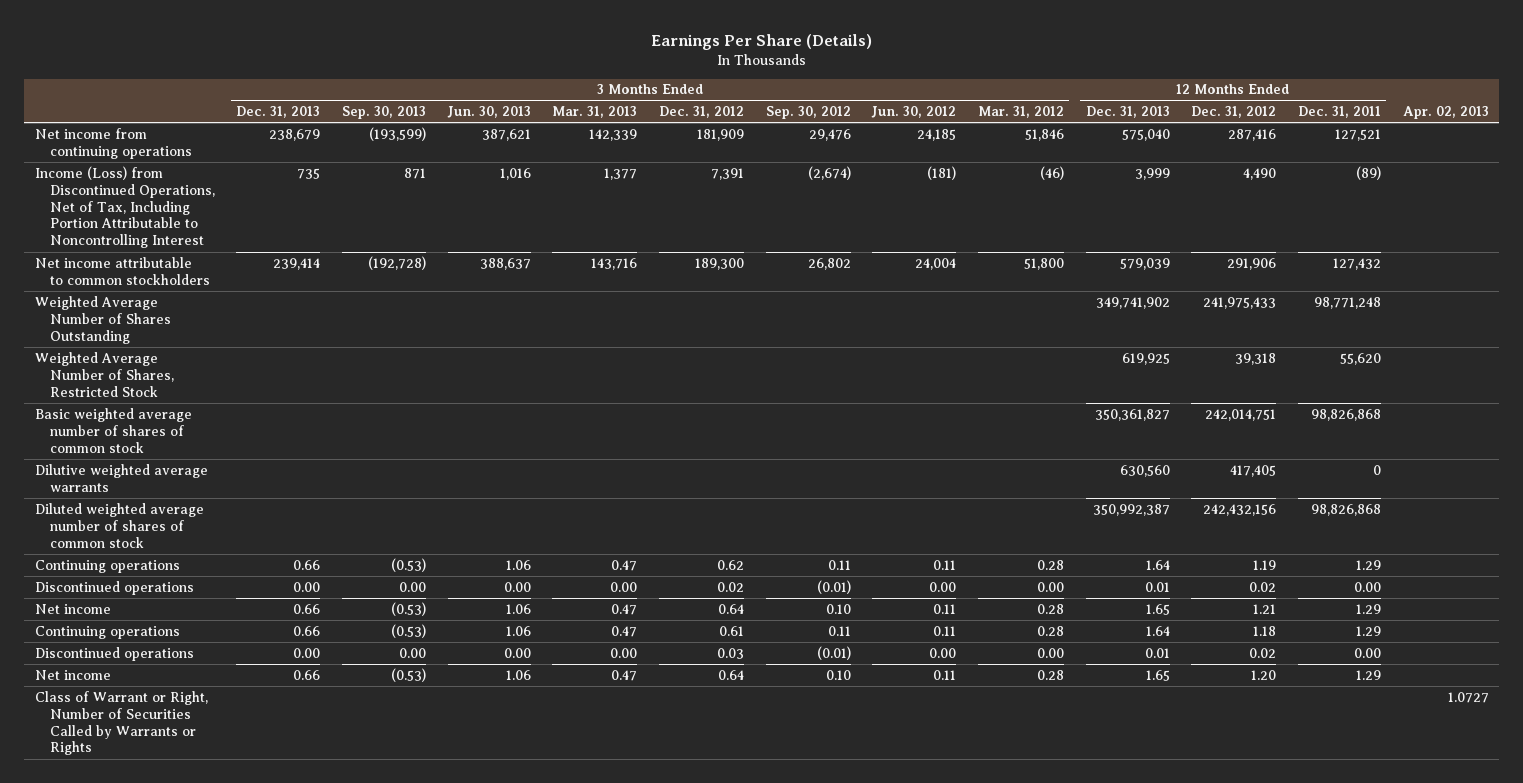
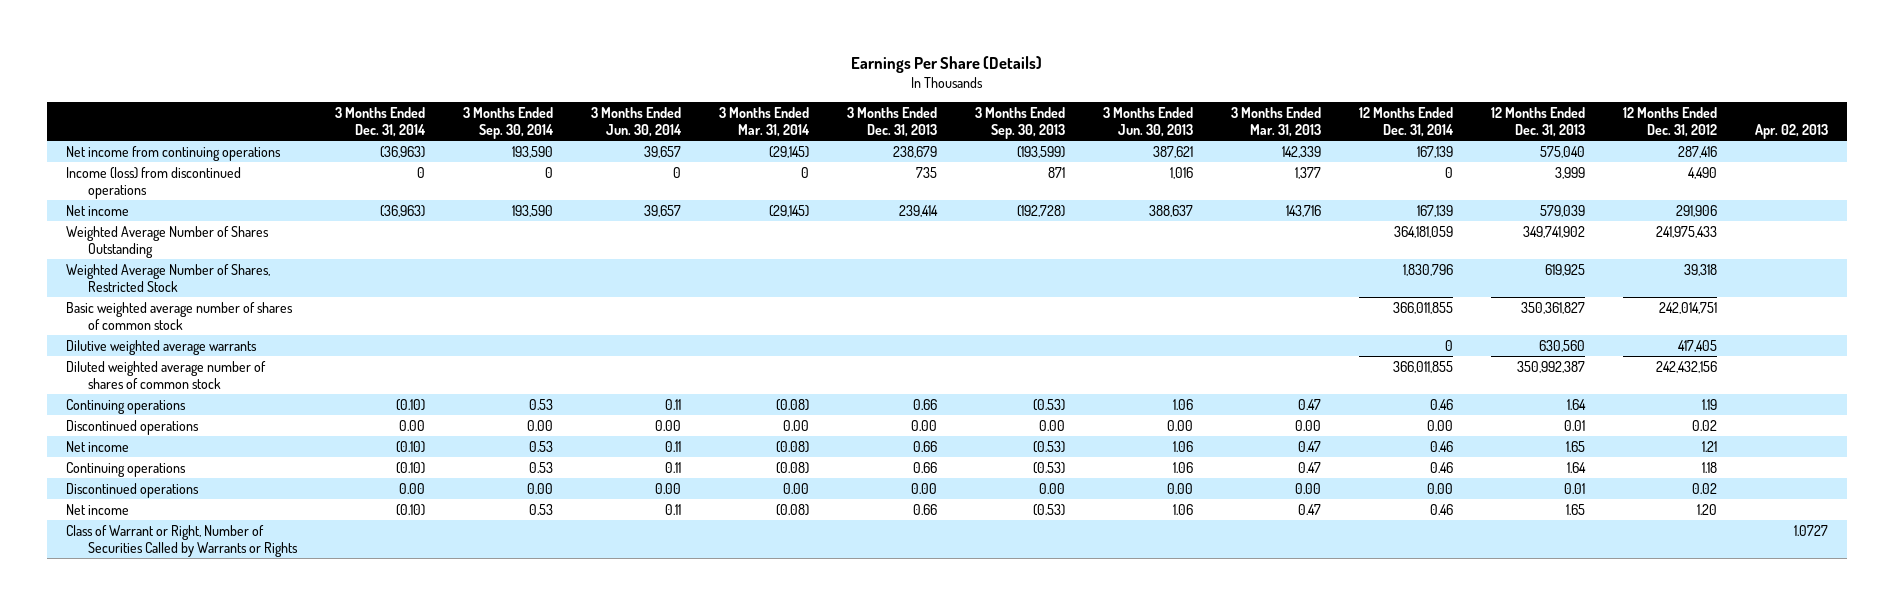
- | 3 Months Ended Dec. 31, 2013 | 3 Months Ended Sep. 30, 2013 | 3 Months Ended Jun. 30, 2013 | 3 Months Ended Mar. 31, 2013 | 3 Months Ended Dec. 31, 2012 | 3 Months Ended Sep. 30, 2012 | 3 Months Ended Jun. 30, 2012 | 3 Months Ended Mar. 31, 2012 | 12 Months Ended Dec. 31, 2013 | 12 Months Ended Dec. 31, 2012 | 12 Months Ended Dec. 31, 2011 | Apr. 02, 2013
+ | 3 Months Ended Dec. 31, 2014 | 3 Months Ended Sep. 30, 2014 | 3 Months Ended Jun. 30, 2014 | 3 Months Ended Mar. 31, 2014 | 3 Months Ended Dec. 31, 2013 | 3 Months Ended Sep. 30, 2013 | 3 Months Ended Jun. 30, 2013 | 3 Months Ended Mar. 31, 2013 | 12 Months Ended Dec. 31, 2014 | 12 Months Ended Dec. 31, 2013 | 12 Months Ended Dec. 31, 2012 | Apr. 02, 2013
- Income (Loss) from Discontinued Operations, Net of Tax, Including Portion Attributable to Noncontrolling Interest | 735 | 871 | 1,016 | 1,377 | 7,391 | (2,674) | (181) | (46) | 3,999 | 4,490 | (89) |
- Net income attributable to common stockholders | 239,414 | (192,728) | 388,637 | 143,716 | 189,300 | 26,802 | 24,004 | 51,800 | 579,039 | 291,906 | 127,432 |
+ Income (loss) from discontinued operations | 0 | 0 | 0 | 0 | 735 | 871 | 1,016 | 1,377 | 0 | 3,999 | 4,490 |
+ Net income | (36,963) | 193,590 | 39,657 | (29,145) | 239,414 | (192,728) | 388,637 | 143,716 | 167,139 | 579,039 | 291,906 |

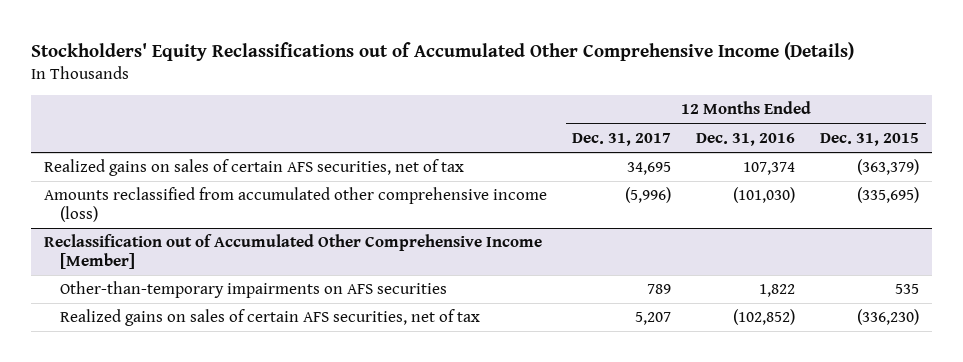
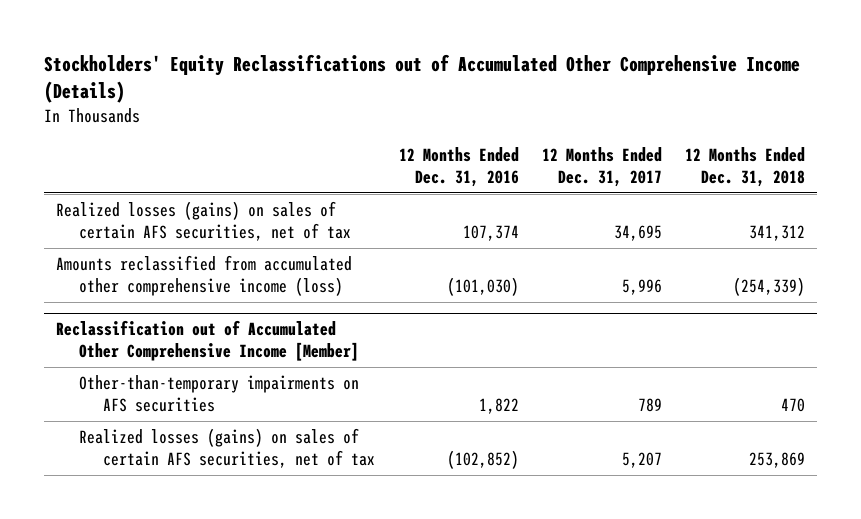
- | 12 Months Ended Dec. 31, 2017 | 12 Months Ended Dec. 31, 2016 | 12 Months Ended Dec. 31, 2015
+ | 12 Months Ended Dec. 31, 2016 | 12 Months Ended Dec. 31, 2017 | 12 Months Ended Dec. 31, 2018
- Realized gains on sales of certain AFS securities, net of tax | 34,695 | 107,374 | (363,379)
- Amounts reclassified from accumulated other comprehensive income (loss) | (5,996) | (101,030) | (335,695)
+ Realized losses (gains) on sales of certain AFS securities, net of tax | 107,374 | 34,695 | 341,312
+ Amounts reclassified from accumulated other comprehensive income (loss) | (101,030) | 5,996 | (254,339)
@ Reclassification out of Accumulated Other Comprehensive Income [Member]
- Realized gains on sales of certain AFS securities, net of tax | 5,207 | (102,852) | (336,230)
+ Realized losses (gains) on sales of certain AFS securities, net of tax | (102,852) | 5,207 | 253,869

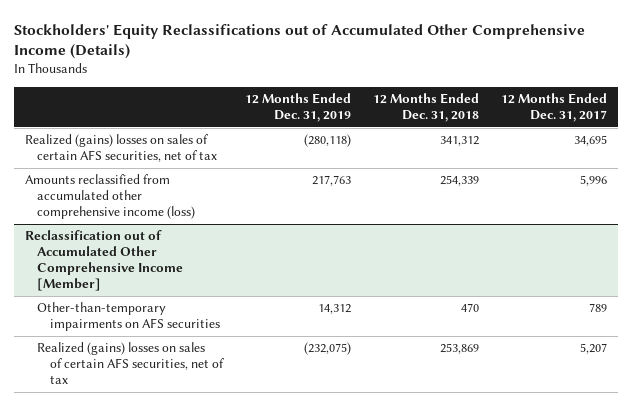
- | 12 Months Ended Dec. 31, 2016 | 12 Months Ended Dec. 31, 2017 | 12 Months Ended Dec. 31, 2018
+ | 12 Months Ended Dec. 31, 2019 | 12 Months Ended Dec. 31, 2018 | 12 Months Ended Dec. 31, 2017
- Realized losses (gains) on sales of certain AFS securities, net of tax | 107,374 | 34,695 | 341,312
- Amounts reclassified from accumulated other comprehensive income (loss) | (101,030) | 5,996 | (254,339)
+ Realized (gains) losses on sales of certain AFS securities, net of tax | (280,118) | 341,312 | 34,695
+ Amounts reclassified from accumulated other comprehensive income (loss) | 217,763 | 254,339 | 5,996
@ Reclassification out of Accumulated Other Comprehensive Income [Member]
- Realized losses (gains) on sales of certain AFS securities, net of tax | (102,852) | 5,207 | 253,869
+ Realized (gains) losses on sales of certain AFS securities, net of tax | (232,075) | 253,869 | 5,207

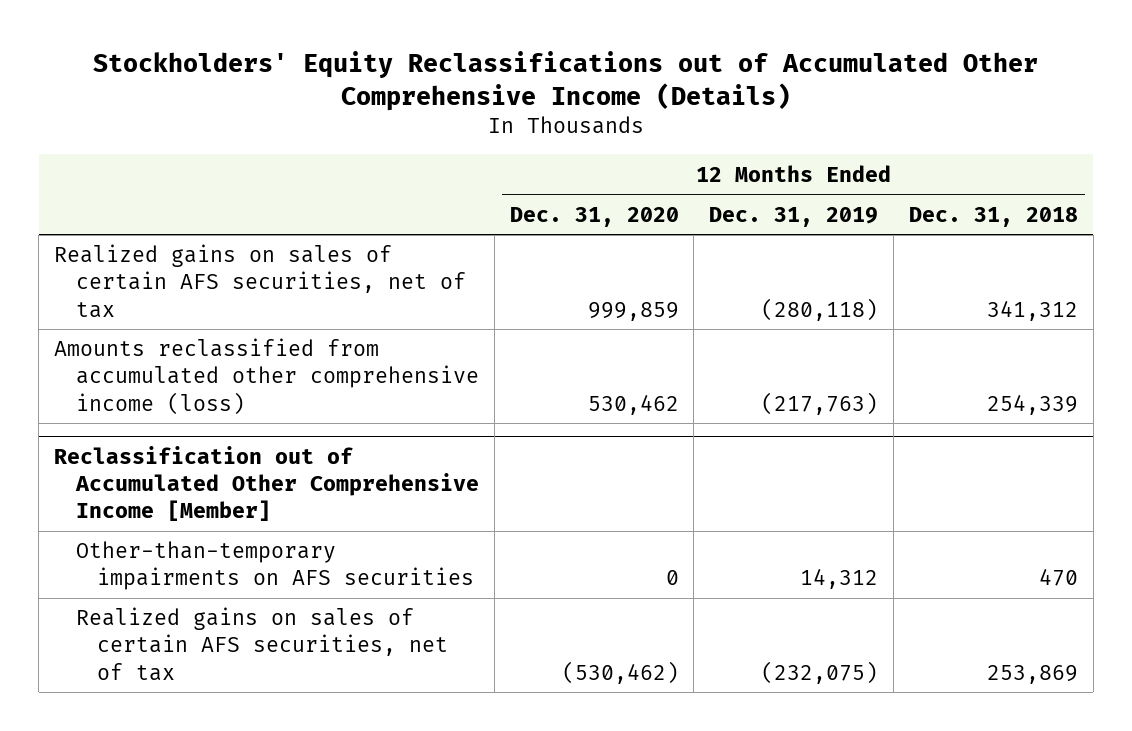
- | 12 Months Ended Dec. 31, 2019 | 12 Months Ended Dec. 31, 2018 | 12 Months Ended Dec. 31, 2017
+ | 12 Months Ended Dec. 31, 2020 | 12 Months Ended Dec. 31, 2019 | 12 Months Ended Dec. 31, 2018
- Realized (gains) losses on sales of certain AFS securities, net of tax | (280,118) | 341,312 | 34,695
- Amounts reclassified from accumulated other comprehensive income (loss) | 217,763 | 254,339 | 5,996
+ Realized gains on sales of certain AFS securities, net of tax | 999,859 | (280,118) | 341,312
+ Amounts reclassified from accumulated other comprehensive income (loss) | 530,462 | (217,763) | 254,339
@ Reclassification out of Accumulated Other Comprehensive Income [Member]
- Realized (gains) losses on sales of certain AFS securities, net of tax | (232,075) | 253,869 | 5,207
+ Realized gains on sales of certain AFS securities, net of tax | (530,462) | (232,075) | 253,869

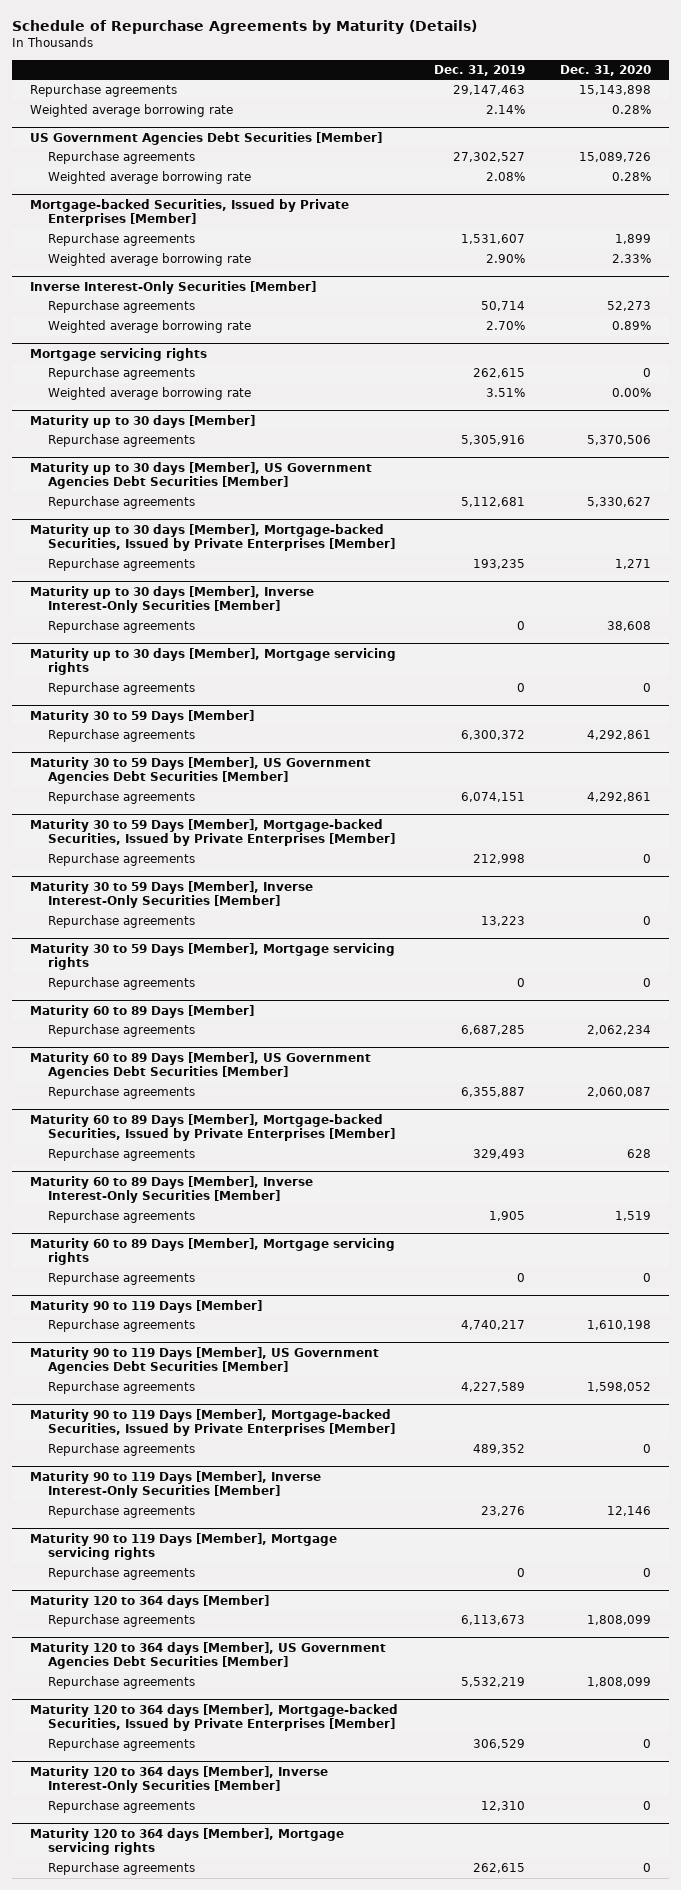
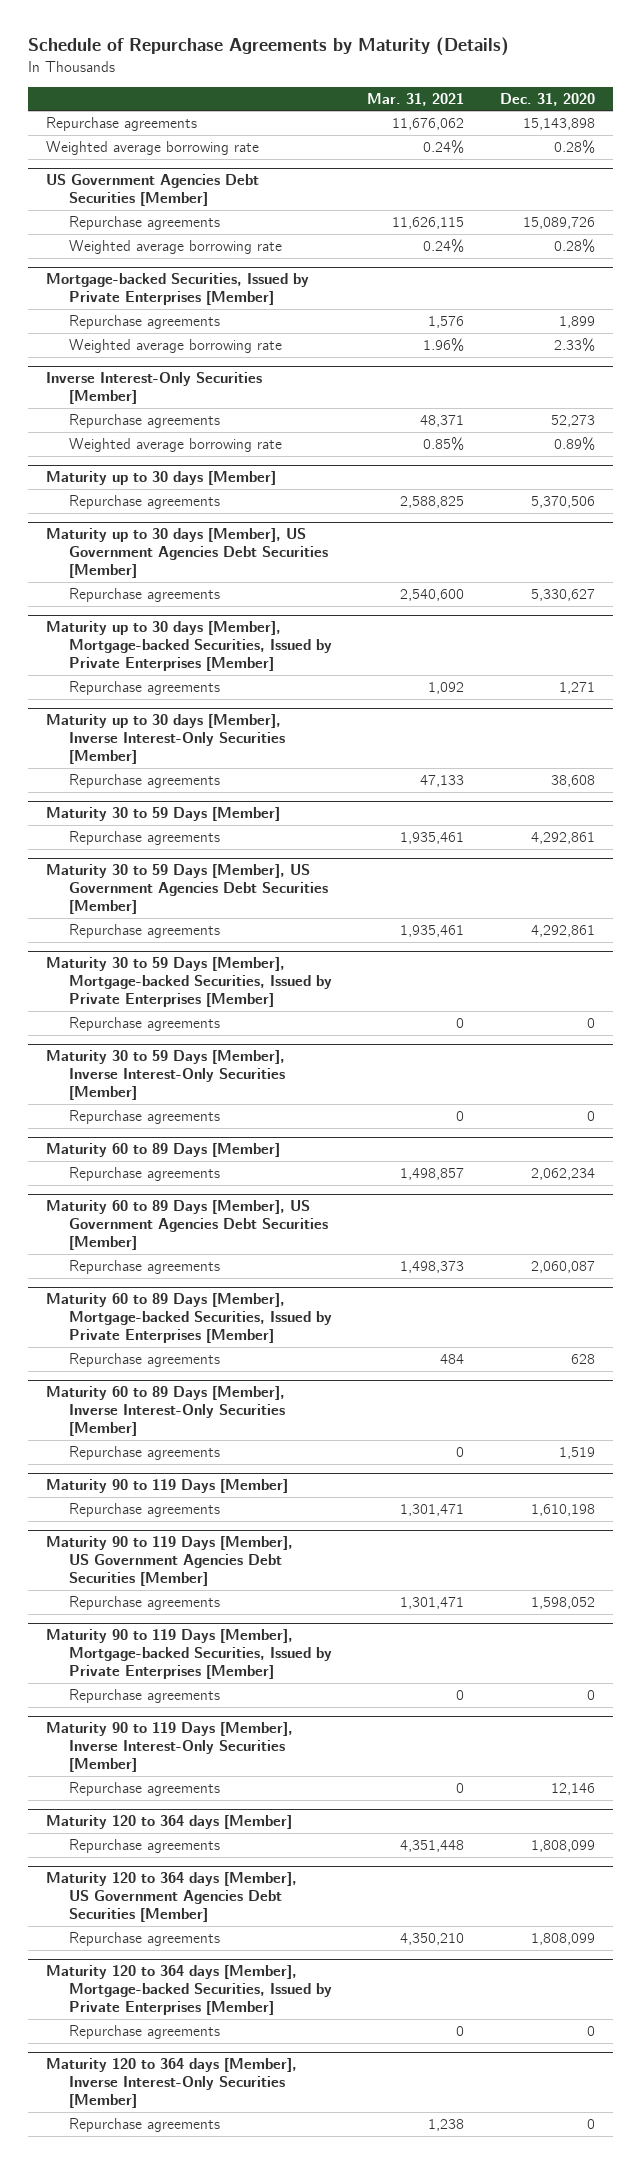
- | Dec. 31, 2019 | Dec. 31, 2020
+ | Mar. 31, 2021 | Dec. 31, 2020
- Mortgage servicing rights
- Repurchase agreements | 262,615 | 0
- Weighted average borrowing rate | 3.51% | 0.00%
- Maturity up to 30 days [Member], Mortgage servicing rights
- Repurchase agreements | 0 | 0
- Maturity 30 to 59 Days [Member], Mortgage servicing rights
- Repurchase agreements | 0 | 0
- Maturity 60 to 89 Days [Member], Mortgage servicing rights
- Repurchase agreements | 0 | 0
- Maturity 90 to 119 Days [Member], Mortgage servicing rights
- Repurchase agreements | 0 | 0
- Maturity 120 to 364 days [Member], Mortgage servicing rights
- Repurchase agreements | 262,615 | 0

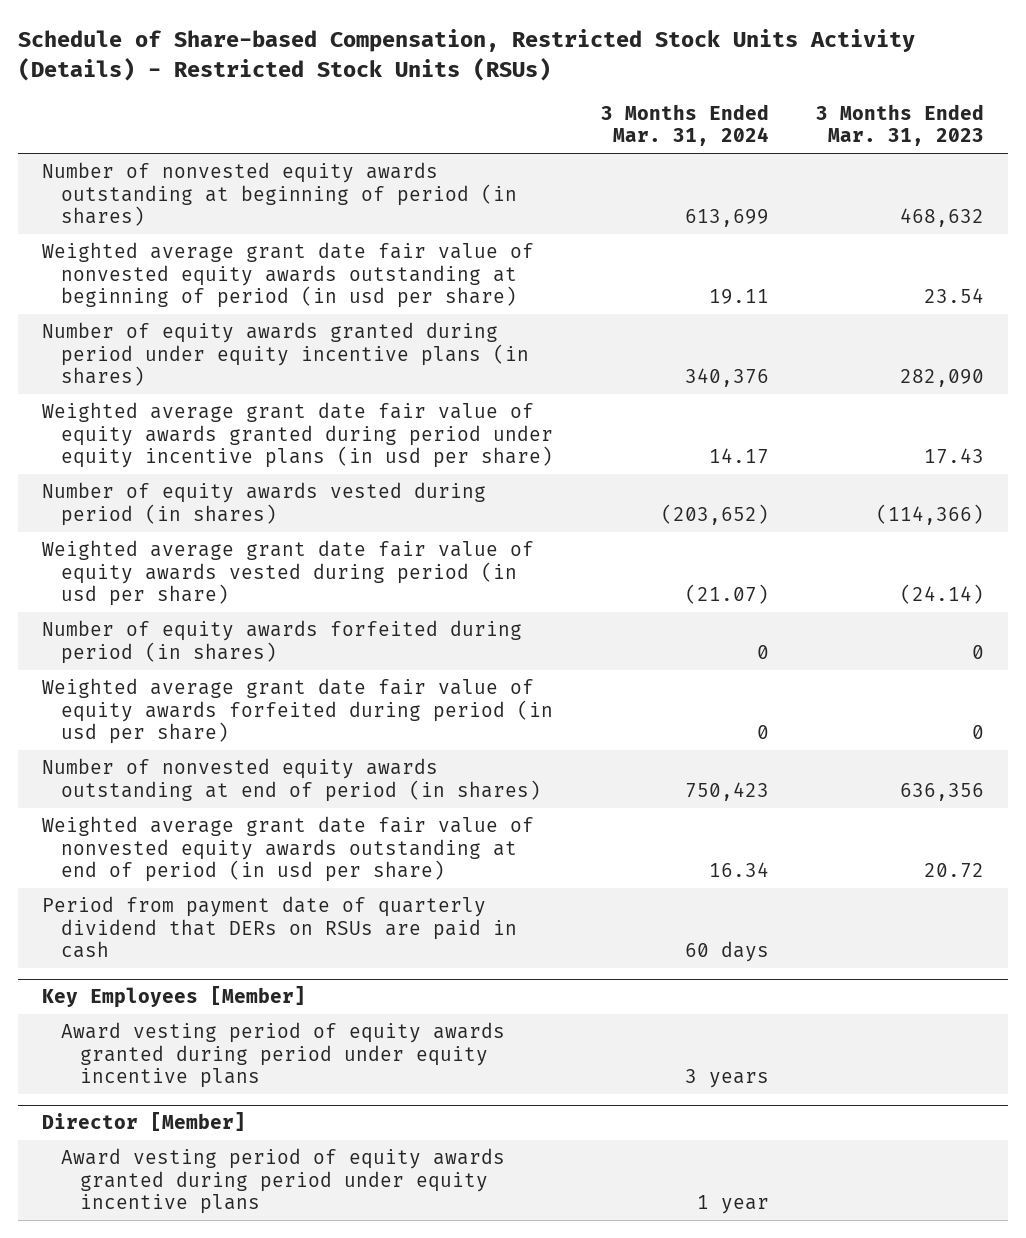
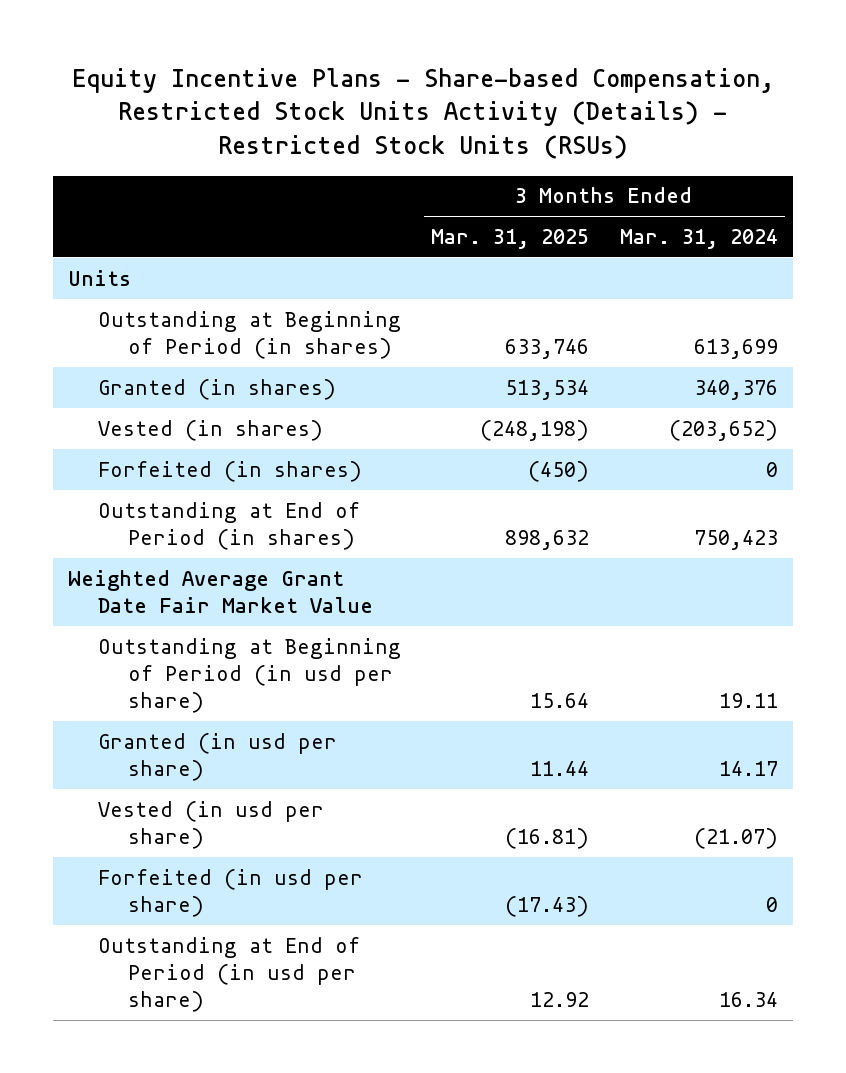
- Schedule of Share-based Compensation, Restricted Stock Units Activity (Details) - Restricted Stock Units (RSUs)
+ Equity Incentive Plans - Share-based Compensation, Restricted Stock Units Activity (Details) - Restricted Stock Units (RSUs)
- | 3 Months Ended Mar. 31, 2024 | 3 Months Ended Mar. 31, 2023
+ | 3 Months Ended Mar. 31, 2025 | 3 Months Ended Mar. 31, 2024
- Number of nonvested equity awards outstanding at beginning of period (in shares) | 613,699 | 468,632
- Weighted average grant date fair value of nonvested equity awards outstanding at beginning of period (in usd per share) | 19.11 | 23.54
- Number of equity awards granted during period under equity incentive plans (in shares) | 340,376 | 282,090
- Weighted average grant date fair value of equity awards granted during period under equity incentive plans (in usd per share) | 14.17 | 17.43
- Number of equity awards vested during period (in shares) | (203,652) | (114,366)
- Weighted average grant date fair value of equity awards vested during period (in usd per share) | (21.07) | (24.14)
- Number of equity awards forfeited during period (in shares) | 0 | 0
- Weighted average grant date fair value of equity awards forfeited during period (in usd per share) | 0 | 0
- Number of nonvested equity awards outstanding at end of period (in shares) | 750,423 | 636,356
- Weighted average grant date fair value of nonvested equity awards outstanding at end of period (in usd per share) | 16.34 | 20.72
- Period from payment date of quarterly dividend that DERs on RSUs are paid in cash | 60 days |
- Key Employees [Member]
- Award vesting period of equity awards granted during period under equity incentive plans | 3 years |
- Director [Member]
- Award vesting period of equity awards granted during period under equity incentive plans | 1 year |
+ Units
+ Outstanding at Beginning of Period (in shares) | 633,746 | 613,699
+ Granted (in shares) | 513,534 | 340,376
+ Vested (in shares) | (248,198) | (203,652)
+ Forfeited (in shares) | (450) | 0
+ Outstanding at End of Period (in shares) | 898,632 | 750,423
+ Weighted Average Grant Date Fair Market Value
+ Outstanding at Beginning of Period (in usd per share) | 15.64 | 19.11
+ Granted (in usd per share) | 11.44 | 14.17
+ Vested (in usd per share) | (16.81) | (21.07)
+ Forfeited (in usd per share) | (17.43) | 0
+ Outstanding at End of Period (in usd per share) | 12.92 | 16.34

